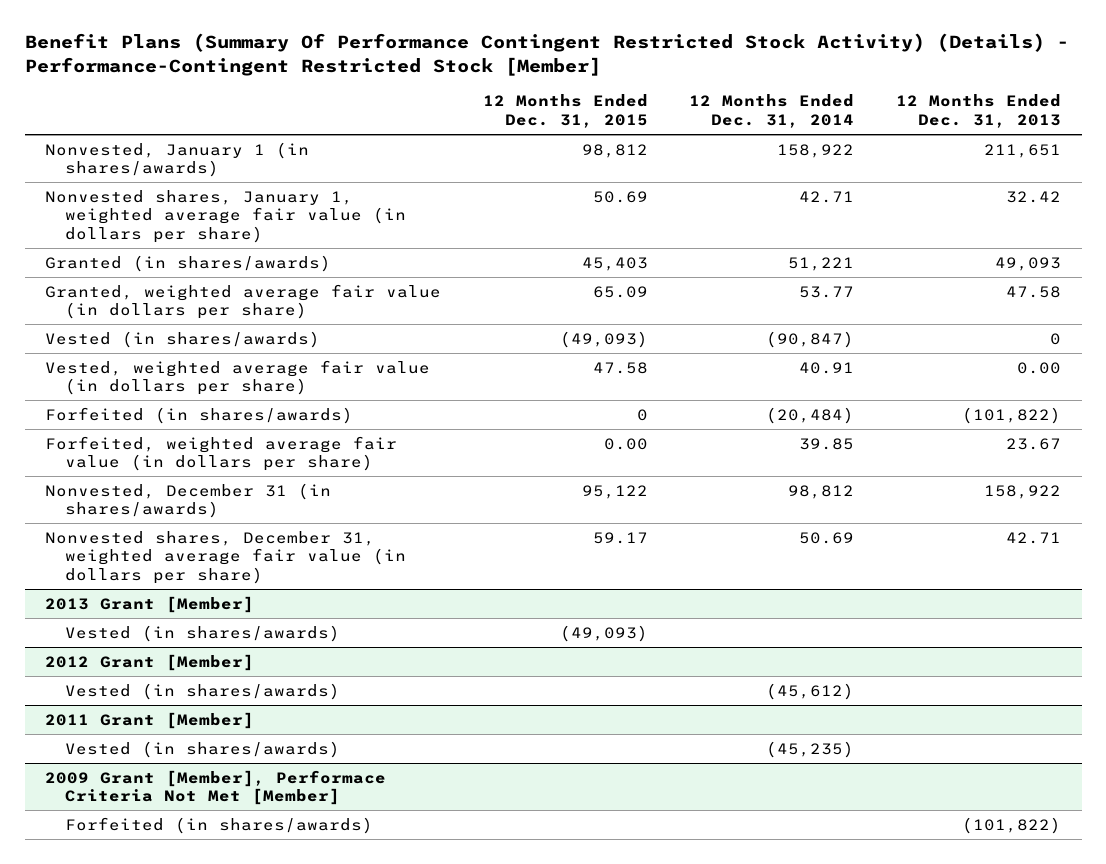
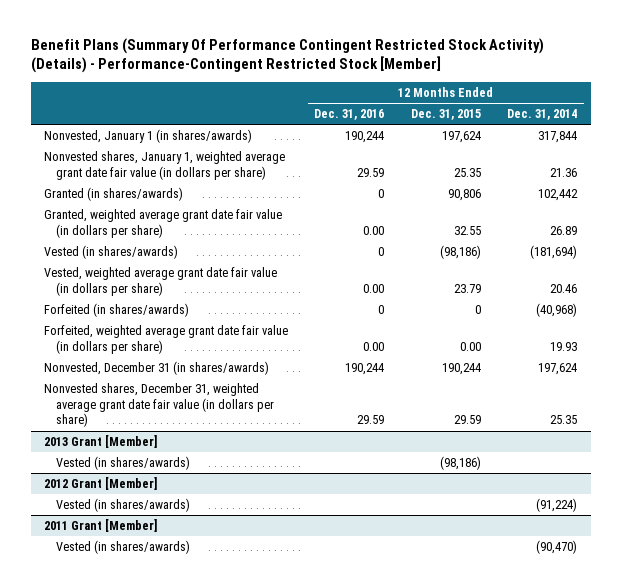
- | 12 Months Ended Dec. 31, 2015 | 12 Months Ended Dec. 31, 2014 | 12 Months Ended Dec. 31, 2013
+ | 12 Months Ended Dec. 31, 2016 | 12 Months Ended Dec. 31, 2015 | 12 Months Ended Dec. 31, 2014
- Nonvested, January 1 (in shares/awards) | 98,812 | 158,922 | 211,651
- Nonvested shares, January 1, weighted average fair value (in dollars per share) | 50.69 | 42.71 | 32.42
- Granted (in shares/awards) | 45,403 | 51,221 | 49,093
- Granted, weighted average fair value (in dollars per share) | 65.09 | 53.77 | 47.58
- Vested (in shares/awards) | (49,093) | (90,847) | 0
- Vested, weighted average fair value (in dollars per share) | 47.58 | 40.91 | 0.00
- Forfeited (in shares/awards) | 0 | (20,484) | (101,822)
- Forfeited, weighted average fair value (in dollars per share) | 0.00 | 39.85 | 23.67
- Nonvested, December 31 (in shares/awards) | 95,122 | 98,812 | 158,922
- Nonvested shares, December 31, weighted average fair value (in dollars per share) | 59.17 | 50.69 | 42.71
+ Nonvested, January 1 (in shares/awards) | 190,244 | 197,624 | 317,844
+ Nonvested shares, January 1, weighted average grant date fair value (in dollars per share) | 29.59 | 25.35 | 21.36
+ Granted (in shares/awards) | 0 | 90,806 | 102,442
+ Granted, weighted average grant date fair value (in dollars per share) | 0.00 | 32.55 | 26.89
+ Vested (in shares/awards) | 0 | (98,186) | (181,694)
+ Vested, weighted average grant date fair value (in dollars per share) | 0.00 | 23.79 | 20.46
+ Forfeited (in shares/awards) | 0 | 0 | (40,968)
+ Forfeited, weighted average grant date fair value (in dollars per share) | 0.00 | 0.00 | 19.93
+ Nonvested, December 31 (in shares/awards) | 190,244 | 190,244 | 197,624
+ Nonvested shares, December 31, weighted average grant date fair value (in dollars per share) | 29.59 | 29.59 | 25.35
@ 2013 Grant [Member]
- Vested (in shares/awards) | (49,093) | |
+ Vested (in shares/awards) | | (98,186) |
@ 2012 Grant [Member]
- Vested (in shares/awards) | | (45,612) |
+ Vested (in shares/awards) | | | (91,224)
@ 2011 Grant [Member]
- Vested (in shares/awards) | | (45,235) |
- 2009 Grant [Member], Performace Criteria Not Met [Member]
- Forfeited (in shares/awards) | | | (101,822)
@ 2011 Grant [Member]
+ Vested (in shares/awards) | | | (90,470)

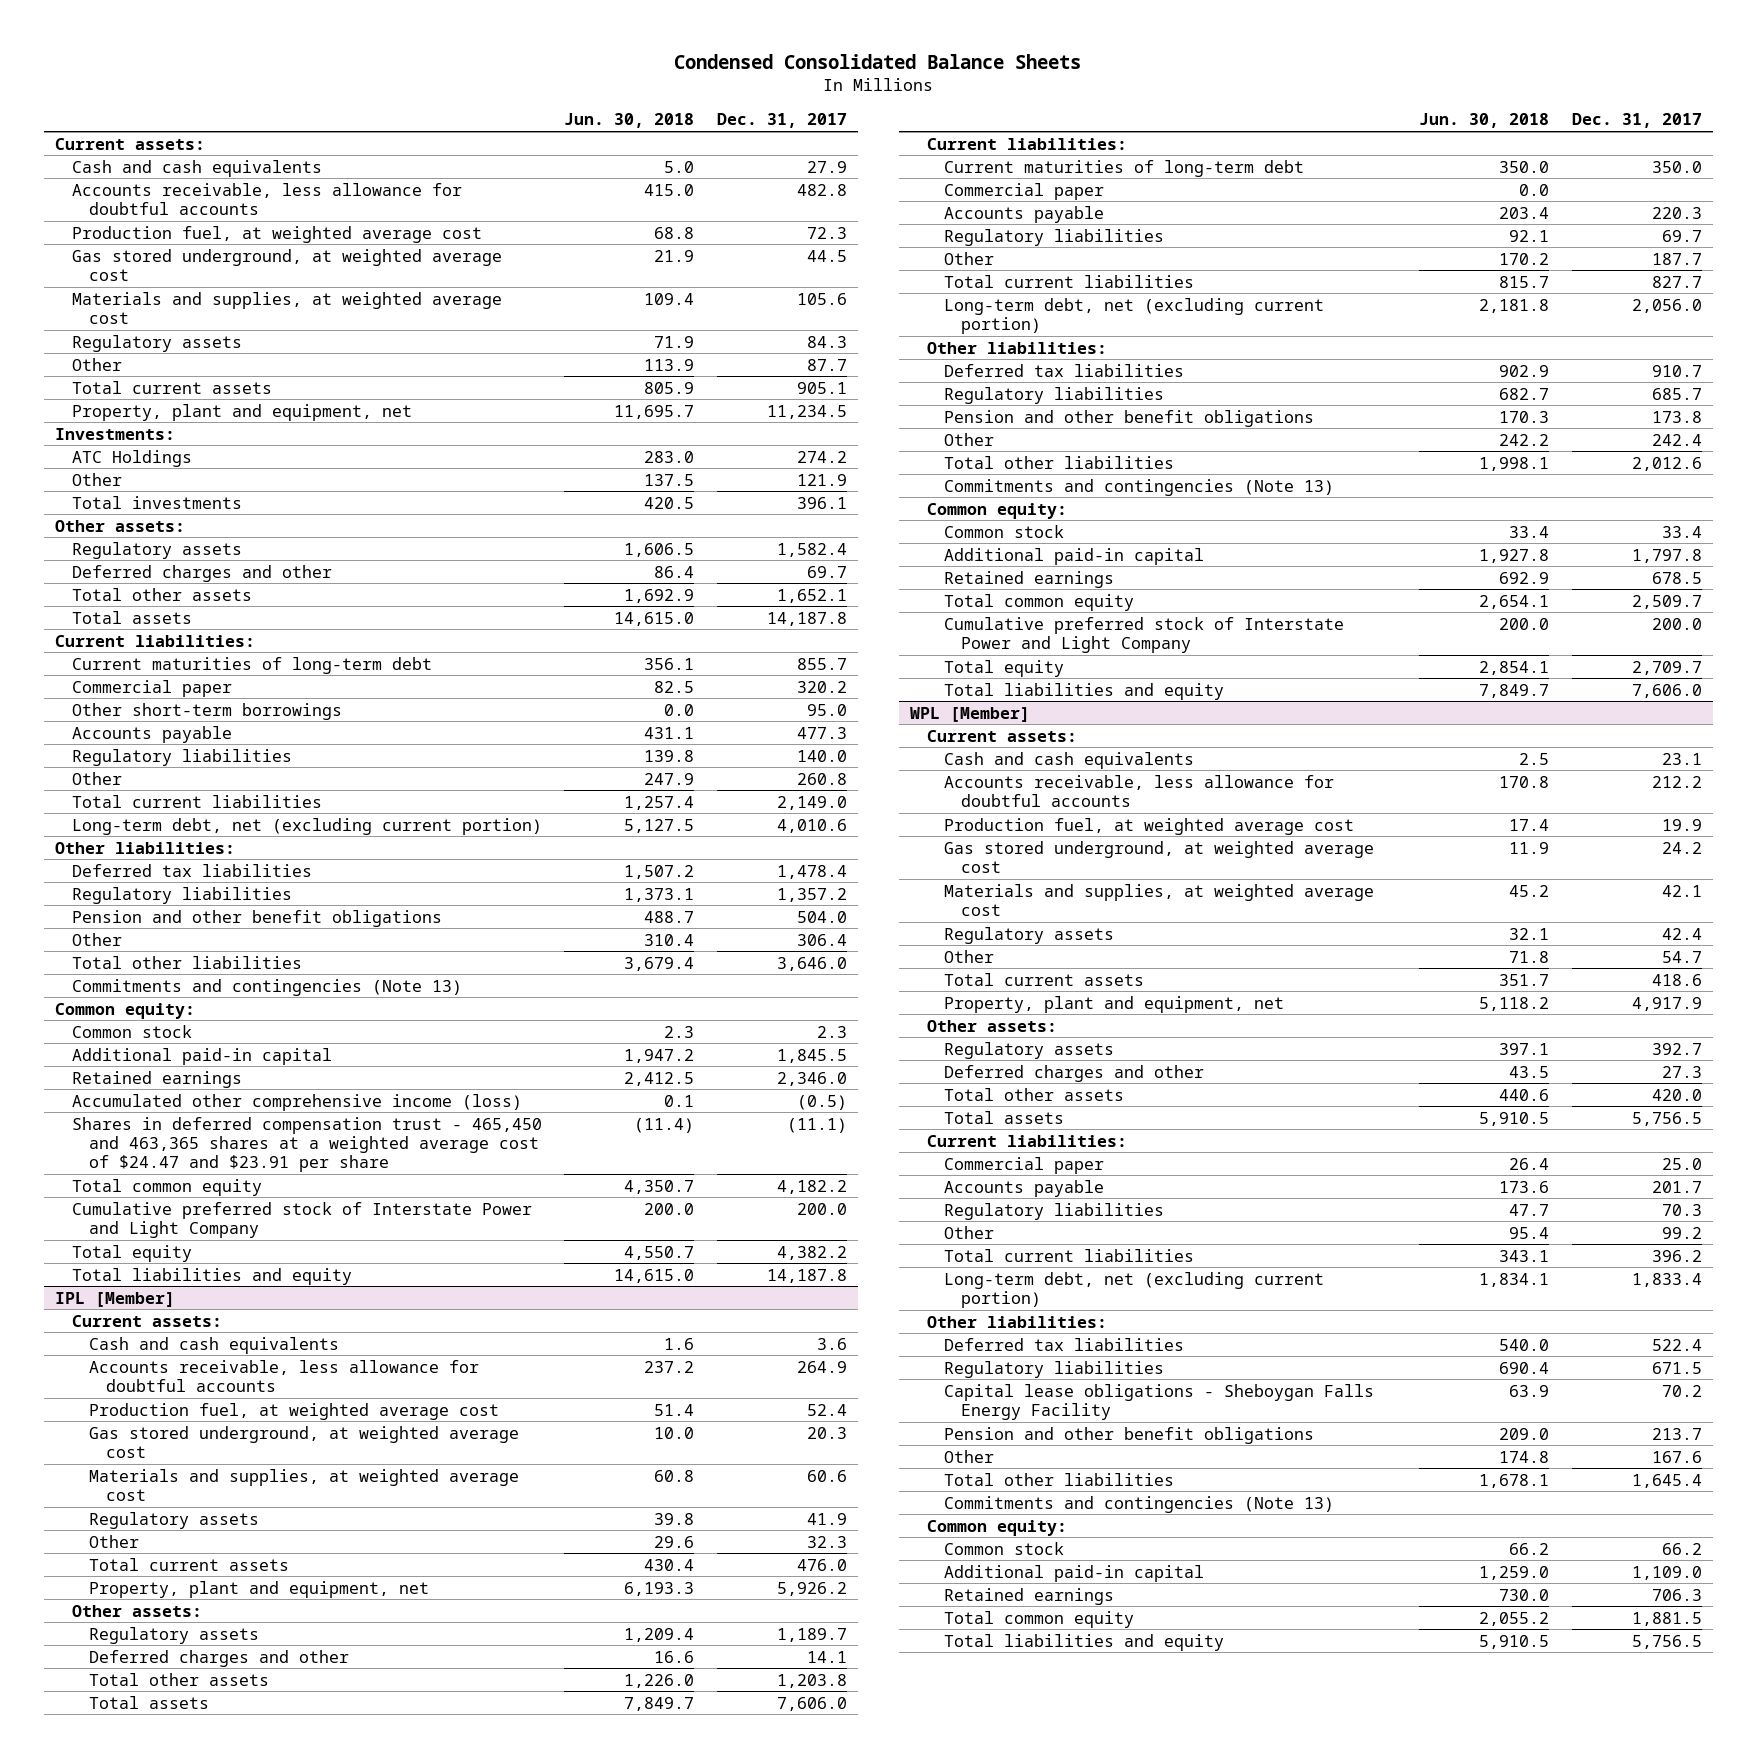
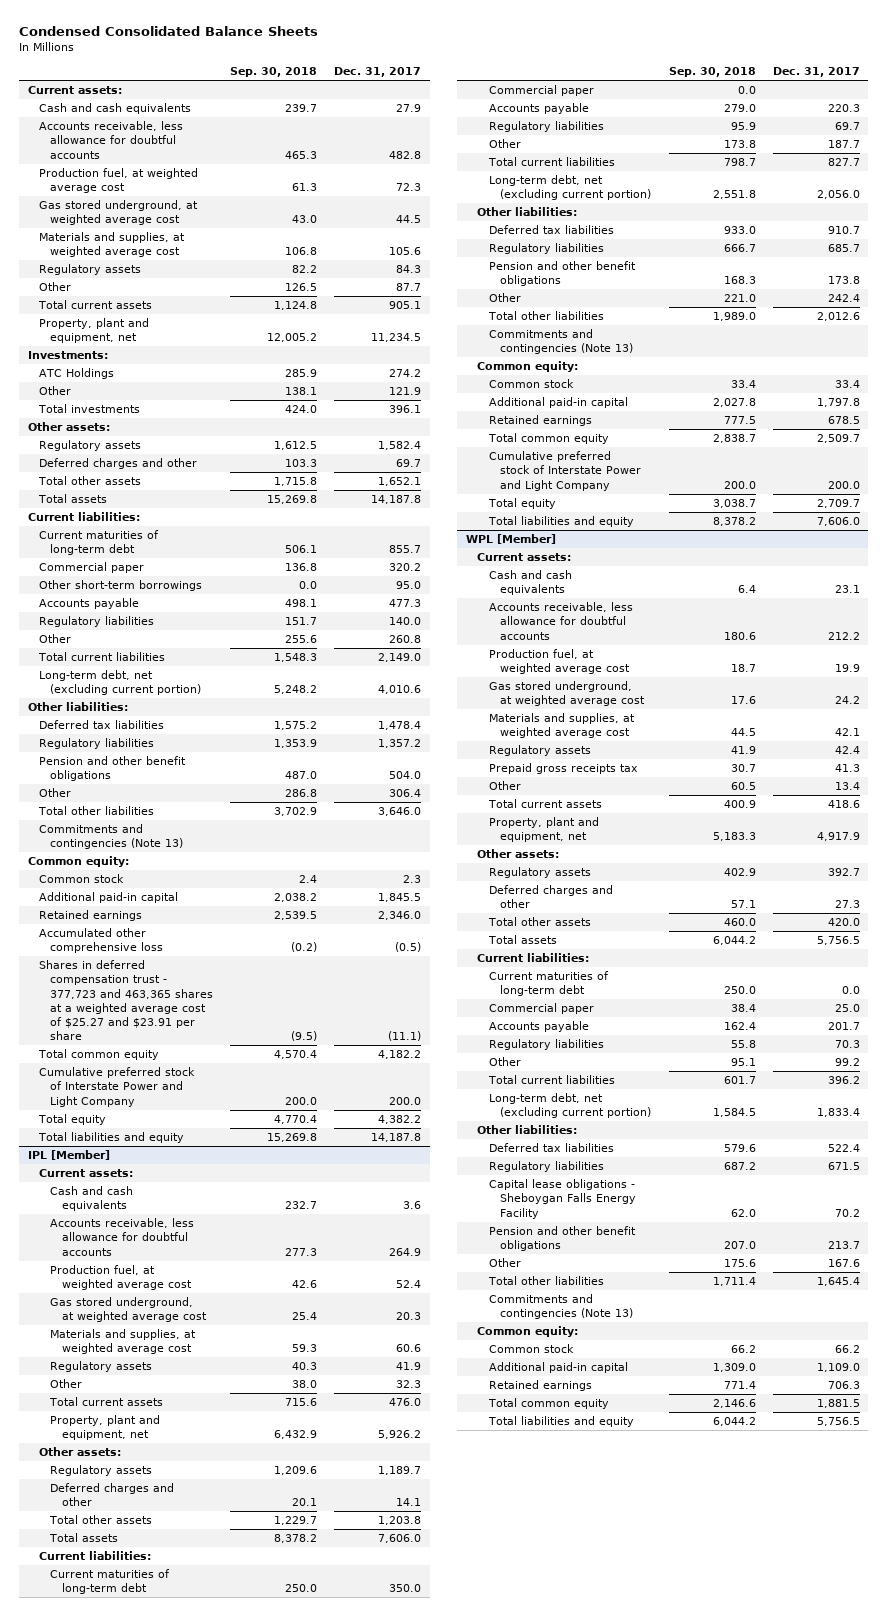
- | Jun. 30, 2018 | Dec. 31, 2017
+ | Sep. 30, 2018 | Dec. 31, 2017
- Accumulated other comprehensive income (loss) | 0.1 | (0.5)
- Shares in deferred compensation trust - 465,450 and 463,365 shares at a weighted average cost of $24.47 and $23.91 per share | (11.4) | (11.1)
+ Accumulated other comprehensive loss | (0.2) | (0.5)
+ Shares in deferred compensation trust - 377,723 and 463,365 shares at a weighted average cost of $25.27 and $23.91 per share | (9.5) | (11.1)
@ WPL [Member]
- Other | 71.8 | 54.7
+ Prepaid gross receipts tax | 30.7 | 41.3
+ Other | 60.5 | 13.4
+ Current maturities of long-term debt | 250.0 | 0.0

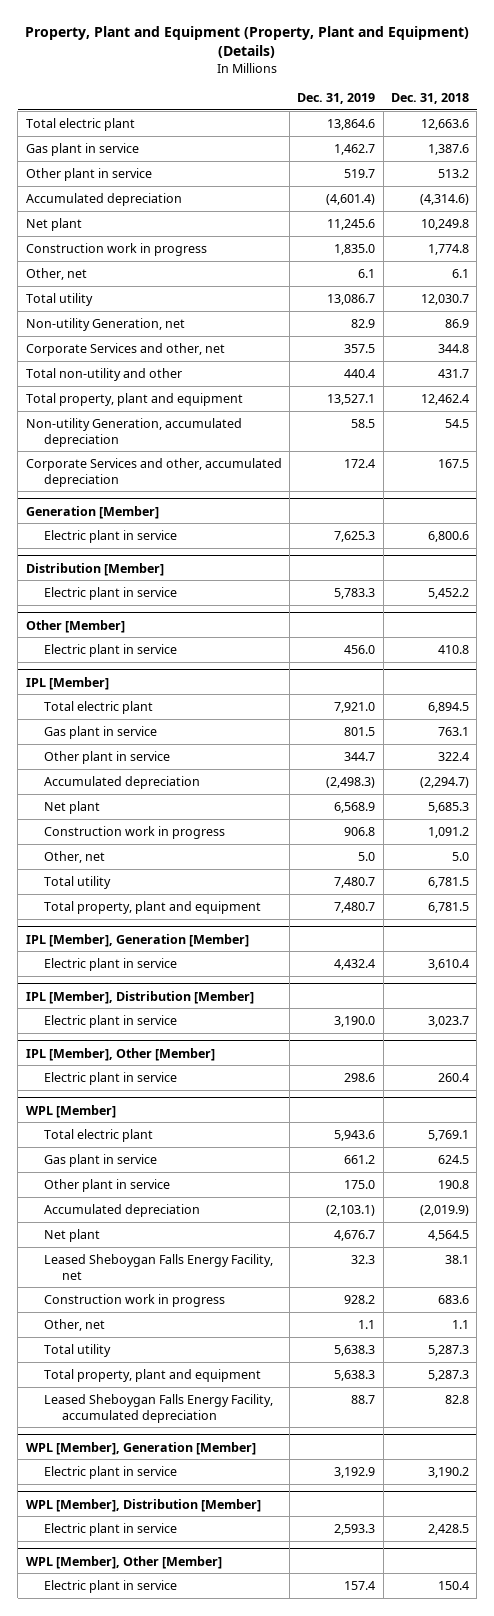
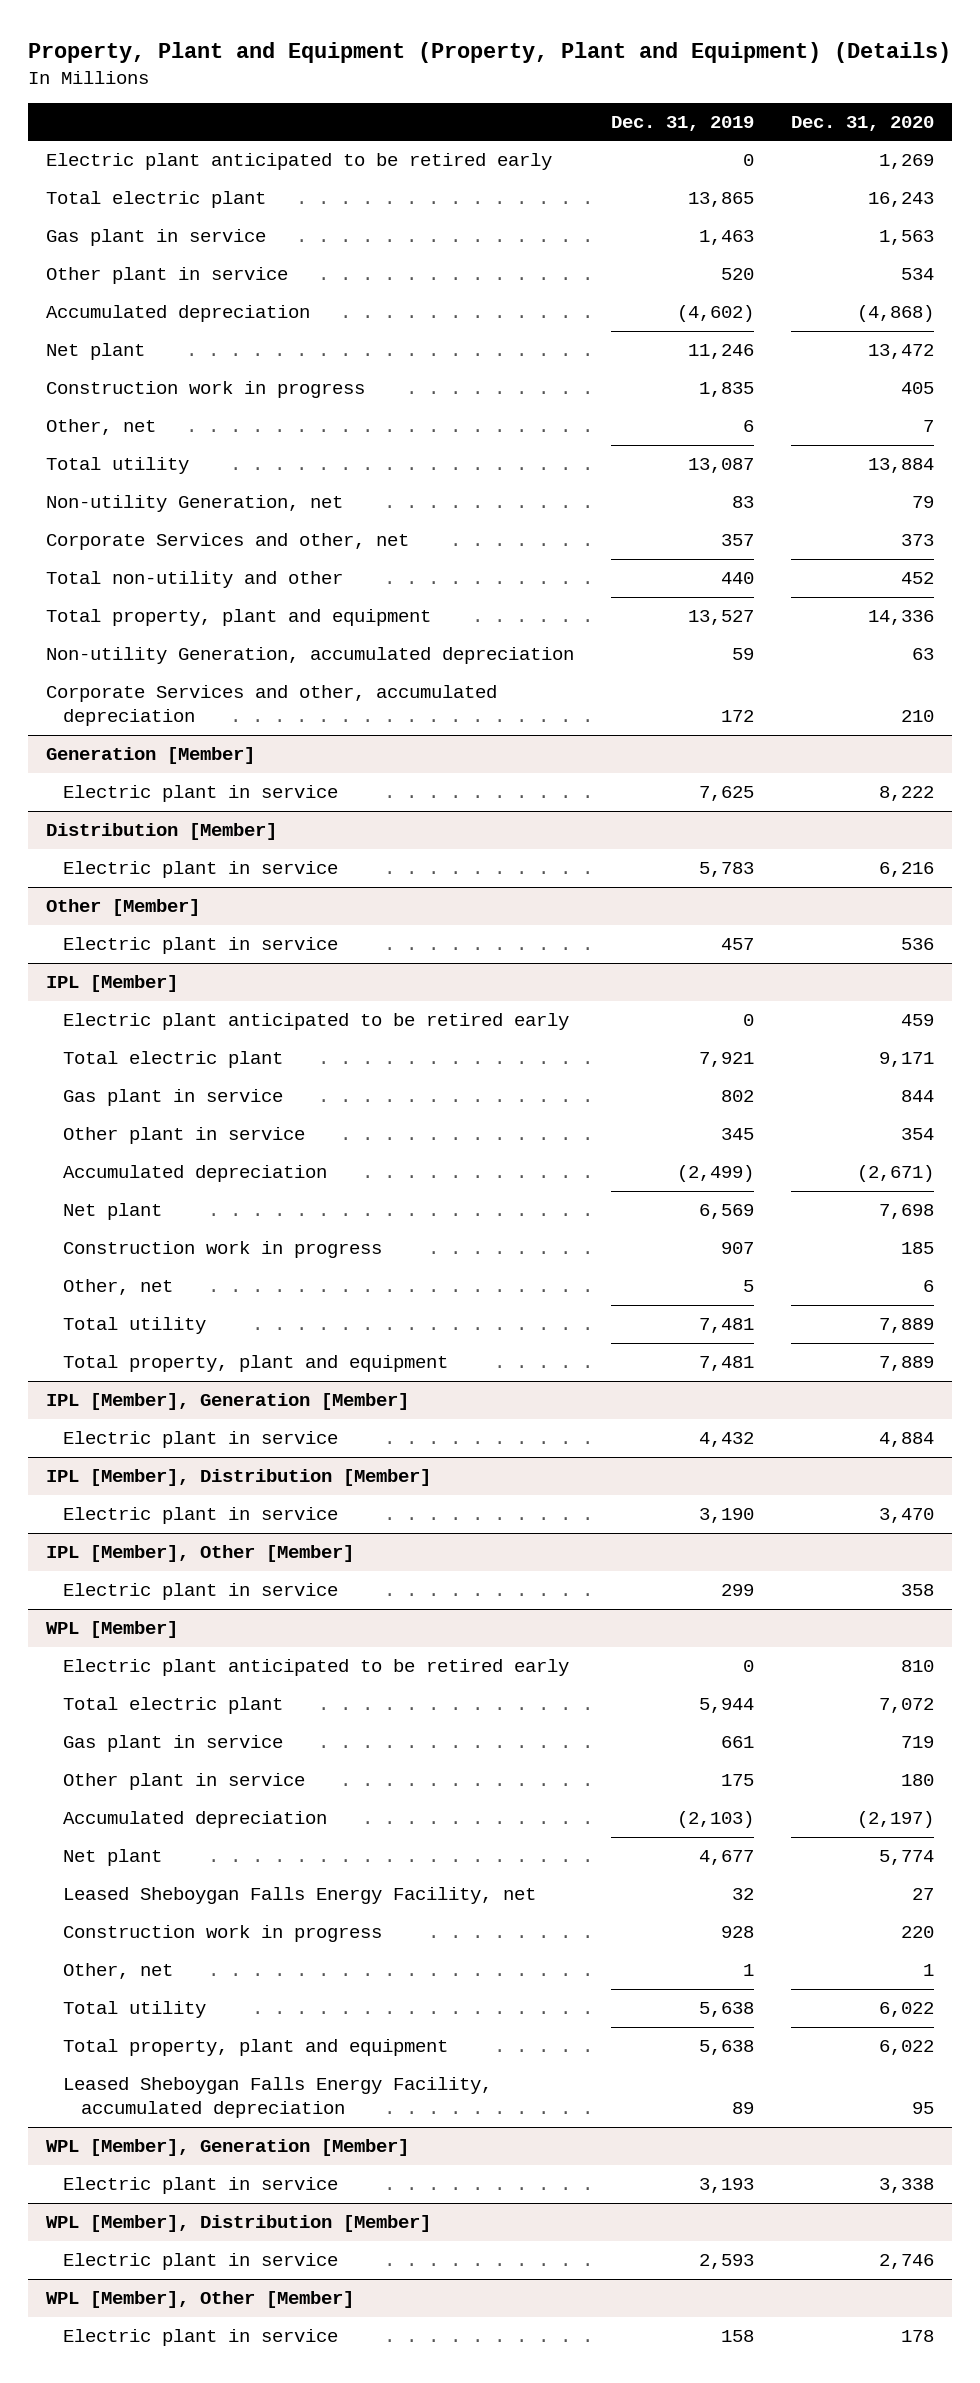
- | Dec. 31, 2019 | Dec. 31, 2018
+ | Dec. 31, 2019 | Dec. 31, 2020
- Total electric plant | 13,864.6 | 12,663.6
- Gas plant in service | 1,462.7 | 1,387.6
- Other plant in service | 519.7 | 513.2
- Accumulated depreciation | (4,601.4) | (4,314.6)
- Net plant | 11,245.6 | 10,249.8
- Construction work in progress | 1,835.0 | 1,774.8
- Other, net | 6.1 | 6.1
- Total utility | 13,086.7 | 12,030.7
- Non-utility Generation, net | 82.9 | 86.9
- Corporate Services and other, net | 357.5 | 344.8
- Total non-utility and other | 440.4 | 431.7
- Total property, plant and equipment | 13,527.1 | 12,462.4
- Non-utility Generation, accumulated depreciation | 58.5 | 54.5
- Corporate Services and other, accumulated depreciation | 172.4 | 167.5
+ Electric plant anticipated to be retired early | 0 | 1,269
+ Total electric plant | 13,865 | 16,243
+ Gas plant in service | 1,463 | 1,563
+ Other plant in service | 520 | 534
+ Accumulated depreciation | (4,602) | (4,868)
+ Net plant | 11,246 | 13,472
+ Construction work in progress | 1,835 | 405
+ Other, net | 6 | 7
+ Total utility | 13,087 | 13,884
+ Non-utility Generation, net | 83 | 79
+ Corporate Services and other, net | 357 | 373
+ Total non-utility and other | 440 | 452
+ Total property, plant and equipment | 13,527 | 14,336
+ Non-utility Generation, accumulated depreciation | 59 | 63
+ Corporate Services and other, accumulated depreciation | 172 | 210
@ Generation [Member]
- Electric plant in service | 7,625.3 | 6,800.6
+ Electric plant in service | 7,625 | 8,222
@ Distribution [Member]
- Electric plant in service | 5,783.3 | 5,452.2
+ Electric plant in service | 5,783 | 6,216
@ Other [Member]
- Electric plant in service | 456.0 | 410.8
+ Electric plant in service | 457 | 536
@ IPL [Member]
- Total electric plant | 7,921.0 | 6,894.5
- Gas plant in service | 801.5 | 763.1
- Other plant in service | 344.7 | 322.4
- Accumulated depreciation | (2,498.3) | (2,294.7)
- Net plant | 6,568.9 | 5,685.3
- Construction work in progress | 906.8 | 1,091.2
- Other, net | 5.0 | 5.0
- Total utility | 7,480.7 | 6,781.5
- Total property, plant and equipment | 7,480.7 | 6,781.5
+ Electric plant anticipated to be retired early | 0 | 459
+ Total electric plant | 7,921 | 9,171
+ Gas plant in service | 802 | 844
+ Other plant in service | 345 | 354
+ Accumulated depreciation | (2,499) | (2,671)
+ Net plant | 6,569 | 7,698
+ Construction work in progress | 907 | 185
+ Other, net | 5 | 6
+ Total utility | 7,481 | 7,889
+ Total property, plant and equipment | 7,481 | 7,889
@ IPL [Member], Generation [Member]
- Electric plant in service | 4,432.4 | 3,610.4
+ Electric plant in service | 4,432 | 4,884
@ IPL [Member], Distribution [Member]
- Electric plant in service | 3,190.0 | 3,023.7
+ Electric plant in service | 3,190 | 3,470
@ IPL [Member], Other [Member]
- Electric plant in service | 298.6 | 260.4
+ Electric plant in service | 299 | 358
@ WPL [Member]
- Total electric plant | 5,943.6 | 5,769.1
- Gas plant in service | 661.2 | 624.5
- Other plant in service | 175.0 | 190.8
- Accumulated depreciation | (2,103.1) | (2,019.9)
- Net plant | 4,676.7 | 4,564.5
- Leased Sheboygan Falls Energy Facility, net | 32.3 | 38.1
- Construction work in progress | 928.2 | 683.6
- Other, net | 1.1 | 1.1
- Total utility | 5,638.3 | 5,287.3
- Total property, plant and equipment | 5,638.3 | 5,287.3
- Leased Sheboygan Falls Energy Facility, accumulated depreciation | 88.7 | 82.8
+ Electric plant anticipated to be retired early | 0 | 810
+ Total electric plant | 5,944 | 7,072
+ Gas plant in service | 661 | 719
+ Other plant in service | 175 | 180
+ Accumulated depreciation | (2,103) | (2,197)
+ Net plant | 4,677 | 5,774
+ Leased Sheboygan Falls Energy Facility, net | 32 | 27
+ Construction work in progress | 928 | 220
+ Other, net | 1 | 1
+ Total utility | 5,638 | 6,022
+ Total property, plant and equipment | 5,638 | 6,022
+ Leased Sheboygan Falls Energy Facility, accumulated depreciation | 89 | 95
@ WPL [Member], Generation [Member]
- Electric plant in service | 3,192.9 | 3,190.2
+ Electric plant in service | 3,193 | 3,338
@ WPL [Member], Distribution [Member]
- Electric plant in service | 2,593.3 | 2,428.5
+ Electric plant in service | 2,593 | 2,746
@ WPL [Member], Other [Member]
- Electric plant in service | 157.4 | 150.4
+ Electric plant in service | 158 | 178

